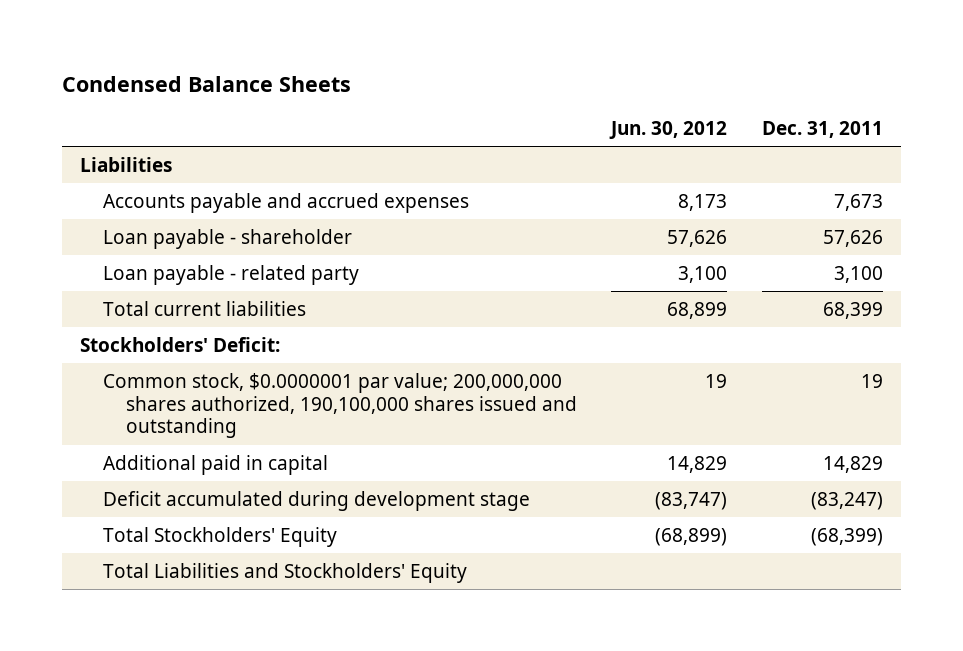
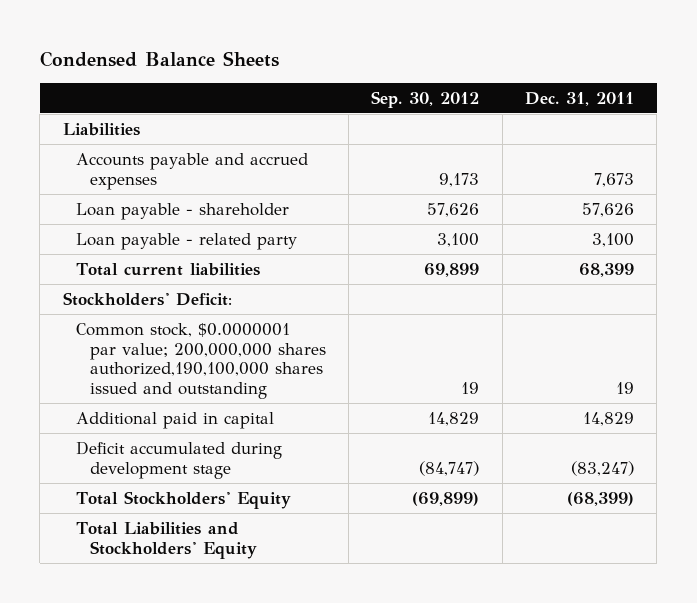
- | Jun. 30, 2012 | Dec. 31, 2011
+ | Sep. 30, 2012 | Dec. 31, 2011
- Common stock, $0.0000001 par value; 200,000,000 shares authorized, 190,100,000 shares issued and outstanding | 19 | 19
+ Common stock, $0.0000001 par value; 200,000,000 shares authorized,190,100,000 shares issued and outstanding | 19 | 19

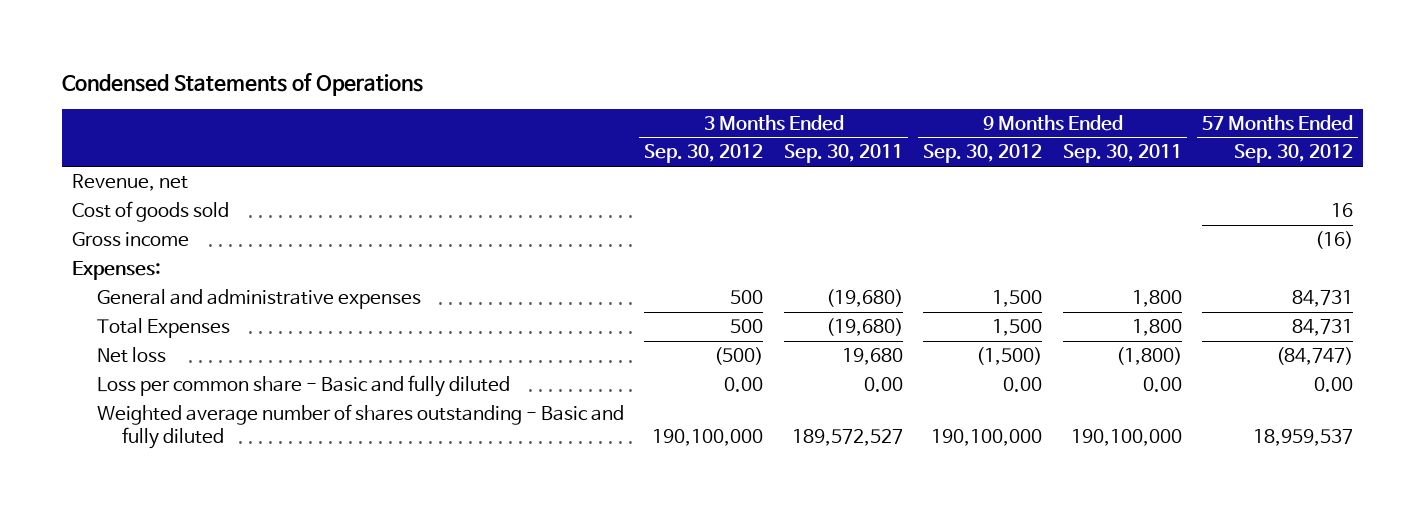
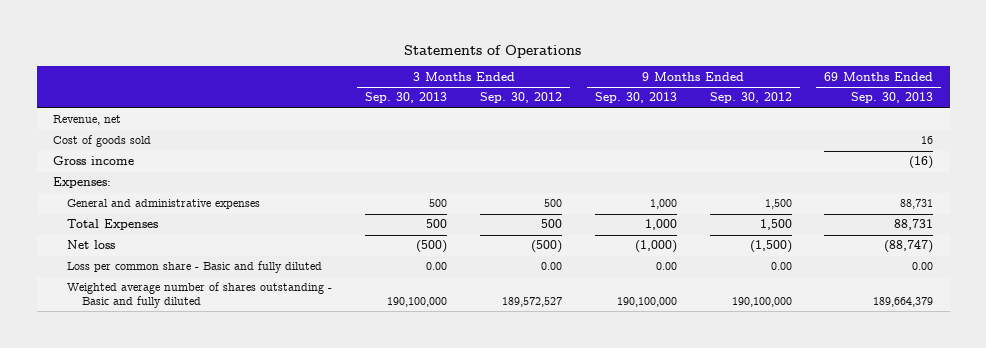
- Condensed Statements of Operations
+ Statements of Operations
- | 3 Months Ended Sep. 30, 2012 | 3 Months Ended Sep. 30, 2011 | 9 Months Ended Sep. 30, 2012 | 9 Months Ended Sep. 30, 2011 | 57 Months Ended Sep. 30, 2012
+ | 3 Months Ended Sep. 30, 2013 | 3 Months Ended Sep. 30, 2012 | 9 Months Ended Sep. 30, 2013 | 9 Months Ended Sep. 30, 2012 | 69 Months Ended Sep. 30, 2013
- Weighted average number of shares outstanding - Basic and fully diluted | 190,100,000 | 189,572,527 | 190,100,000 | 190,100,000 | 18,959,537
+ Weighted average number of shares outstanding - Basic and fully diluted | 190,100,000 | 189,572,527 | 190,100,000 | 190,100,000 | 189,664,379

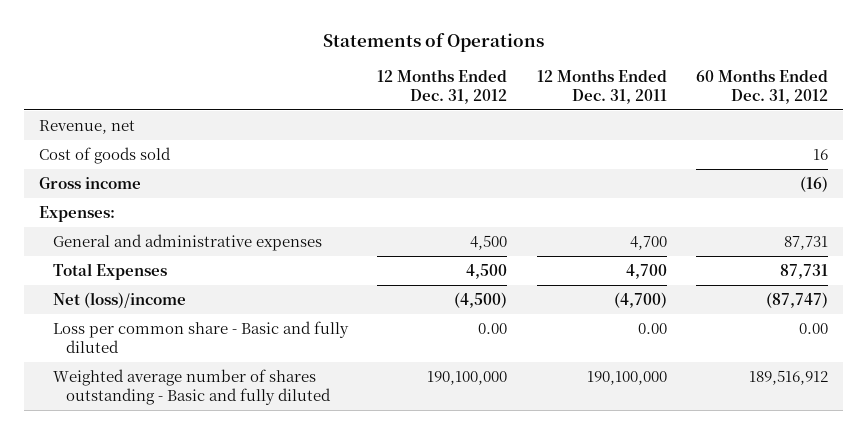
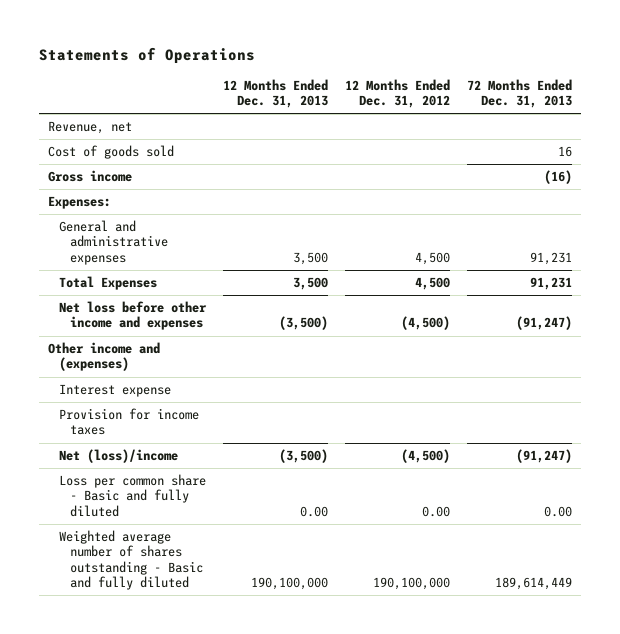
- | 12 Months Ended Dec. 31, 2012 | 12 Months Ended Dec. 31, 2011 | 60 Months Ended Dec. 31, 2012
+ | 12 Months Ended Dec. 31, 2013 | 12 Months Ended Dec. 31, 2012 | 72 Months Ended Dec. 31, 2013
+ Net loss before other income and expenses | (3,500) | (4,500) | (91,247)
+ Other income and (expenses)
+ Interest expense
+ Provision for income taxes

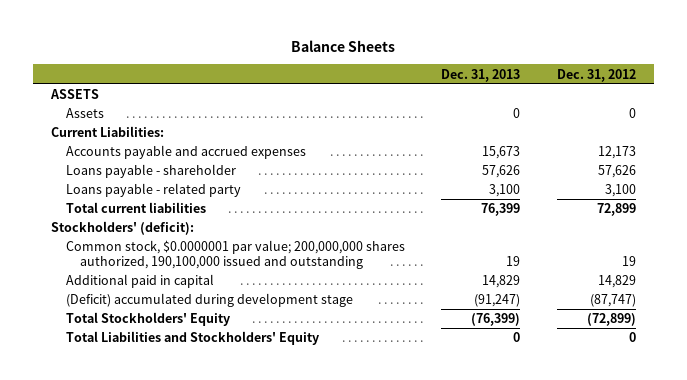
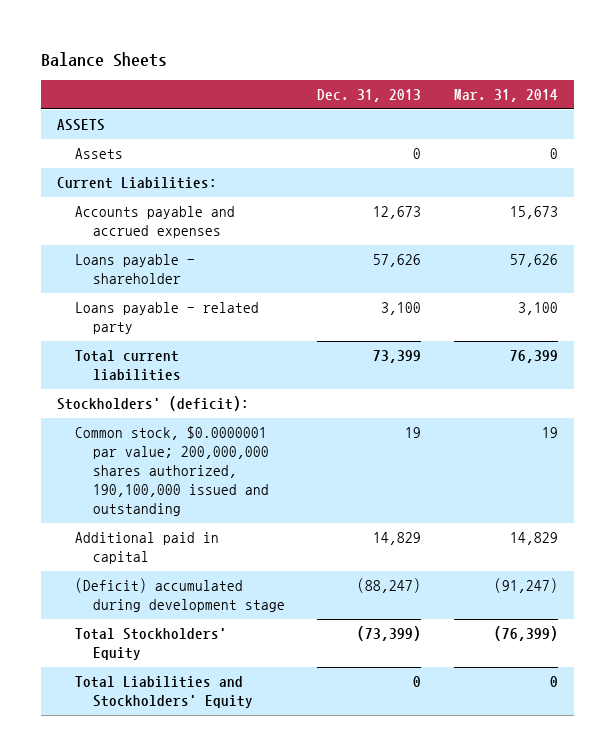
- | Dec. 31, 2013 | Dec. 31, 2012
+ | Dec. 31, 2013 | Mar. 31, 2014
- Accounts payable and accrued expenses | 15,673 | 12,173
+ Accounts payable and accrued expenses | 12,673 | 15,673
- Total current liabilities | 76,399 | 72,899
+ Total current liabilities | 73,399 | 76,399
- (Deficit) accumulated during development stage | (91,247) | (87,747)
- Total Stockholders' Equity | (76,399) | (72,899)
+ (Deficit) accumulated during development stage | (88,247) | (91,247)
+ Total Stockholders' Equity | (73,399) | (76,399)

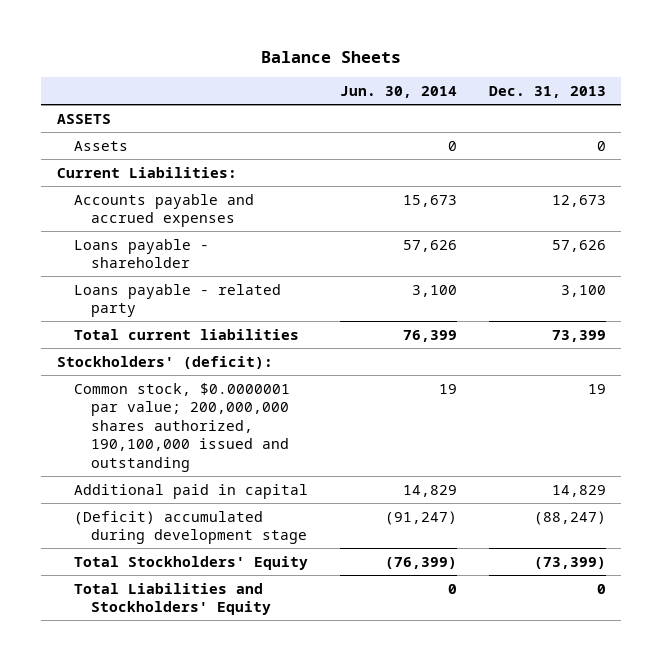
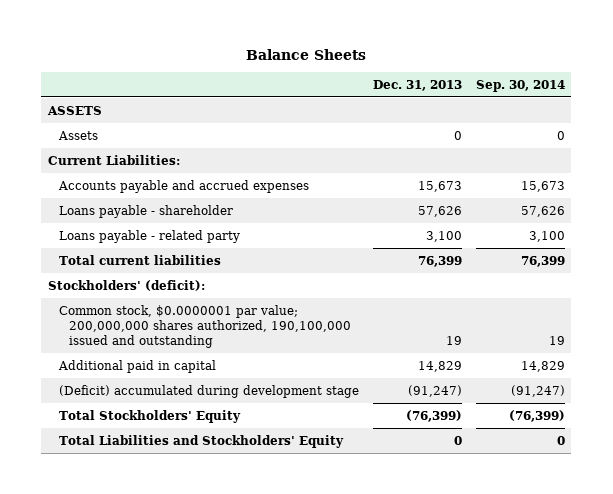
- | Jun. 30, 2014 | Dec. 31, 2013
+ | Dec. 31, 2013 | Sep. 30, 2014
- Accounts payable and accrued expenses | 15,673 | 12,673
+ Accounts payable and accrued expenses | 15,673 | 15,673
- Total current liabilities | 76,399 | 73,399
+ Total current liabilities | 76,399 | 76,399
- (Deficit) accumulated during development stage | (91,247) | (88,247)
- Total Stockholders' Equity | (76,399) | (73,399)
+ (Deficit) accumulated during development stage | (91,247) | (91,247)
+ Total Stockholders' Equity | (76,399) | (76,399)

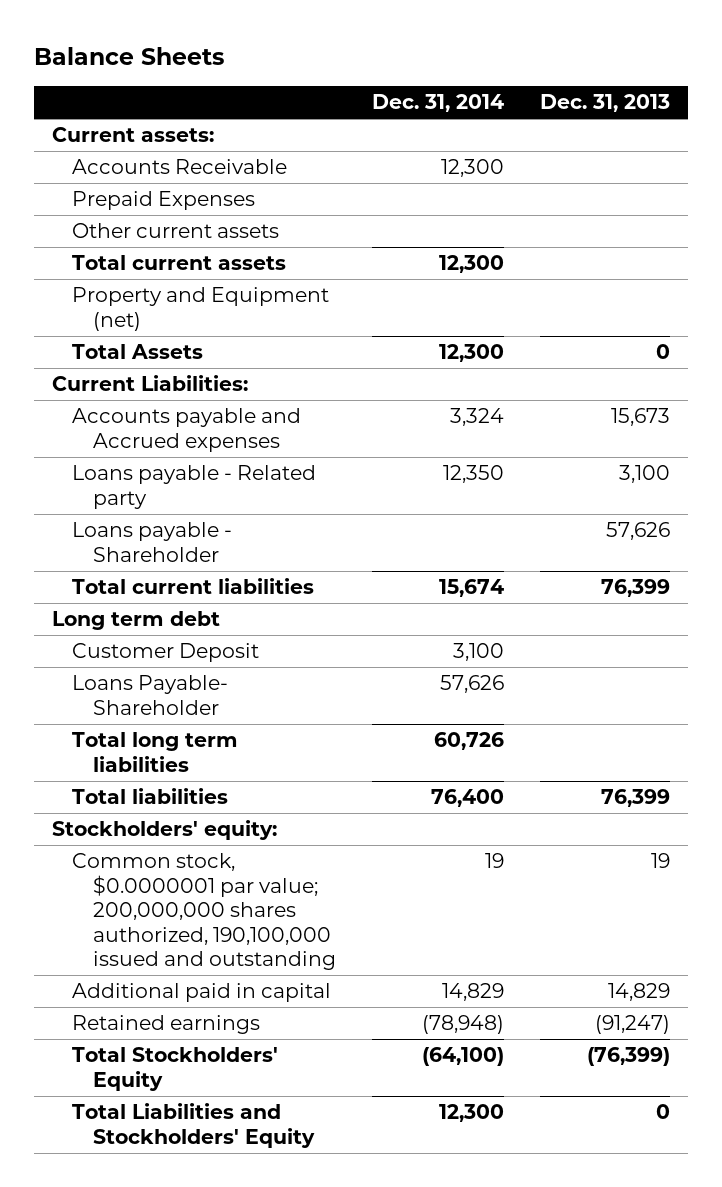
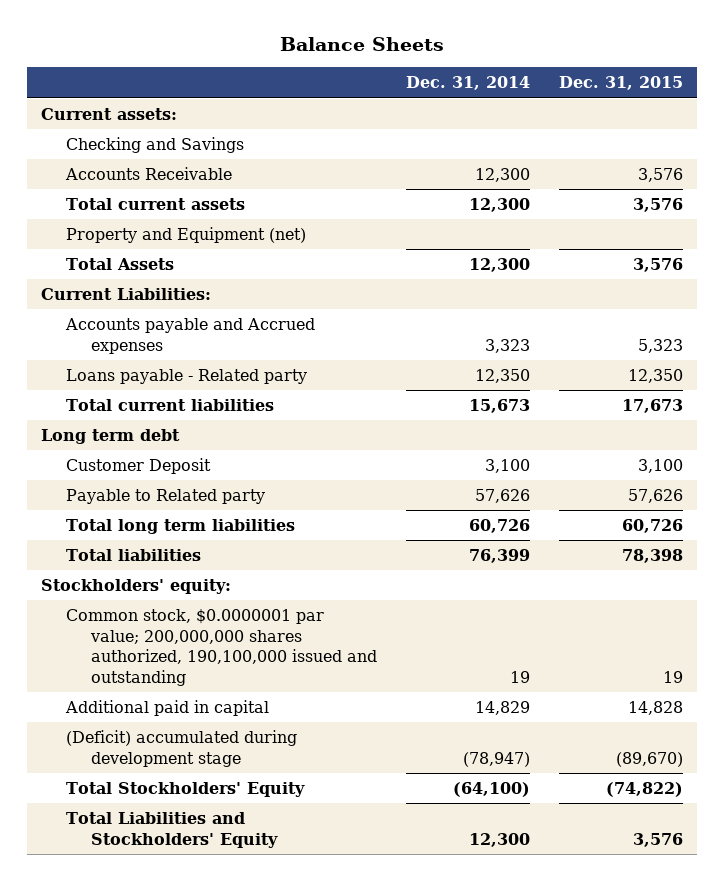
- | Dec. 31, 2014 | Dec. 31, 2013
+ | Dec. 31, 2014 | Dec. 31, 2015
+ Checking and Savings
- Prepaid Expenses
- Other current assets
- Accounts payable and Accrued expenses | 3,324 | 15,673
+ Accounts payable and Accrued expenses | 3,323 | 5,323
- Loans payable - Shareholder | | 57,626
- Total current liabilities | 15,674 | 76,399
+ Total current liabilities | 15,673 | 17,673
- Loans Payable- Shareholder | 57,626 |
+ Payable to Related party | 57,626 | 57,626
- Total liabilities | 76,400 | 76,399
+ Total liabilities | 76,399 | 78,398
- Retained earnings | (78,948) | (91,247)
+ (Deficit) accumulated during development stage | (78,947) | (89,670)

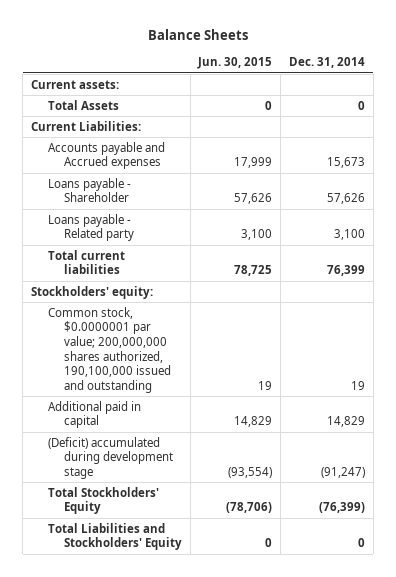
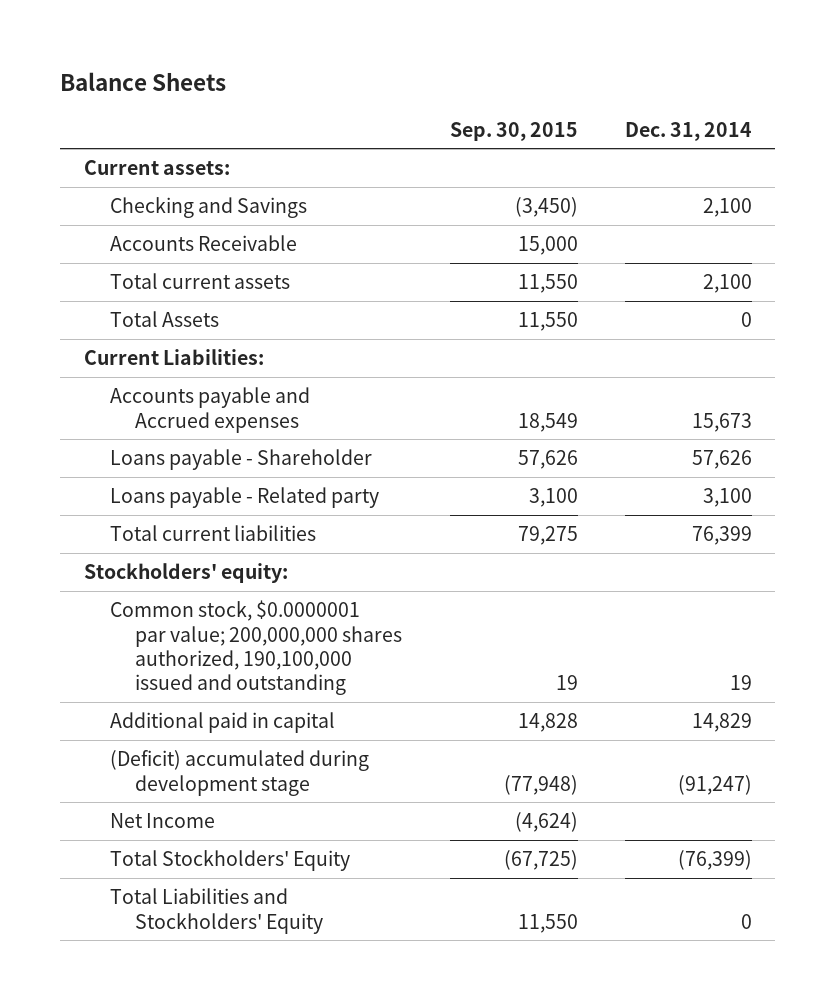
- | Jun. 30, 2015 | Dec. 31, 2014
+ | Sep. 30, 2015 | Dec. 31, 2014
+ Checking and Savings | (3,450) | 2,100
+ Accounts Receivable | 15,000 |
+ Total current assets | 11,550 | 2,100
+ Net Income | (4,624) |

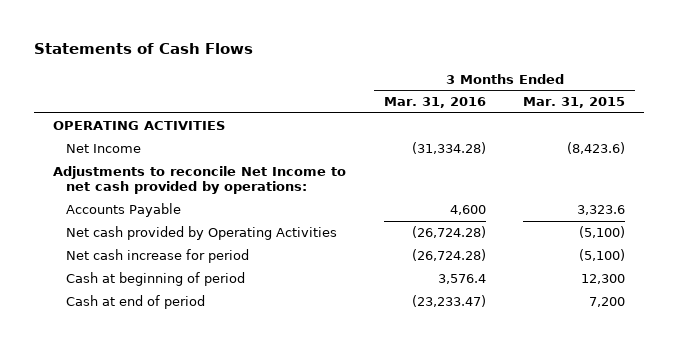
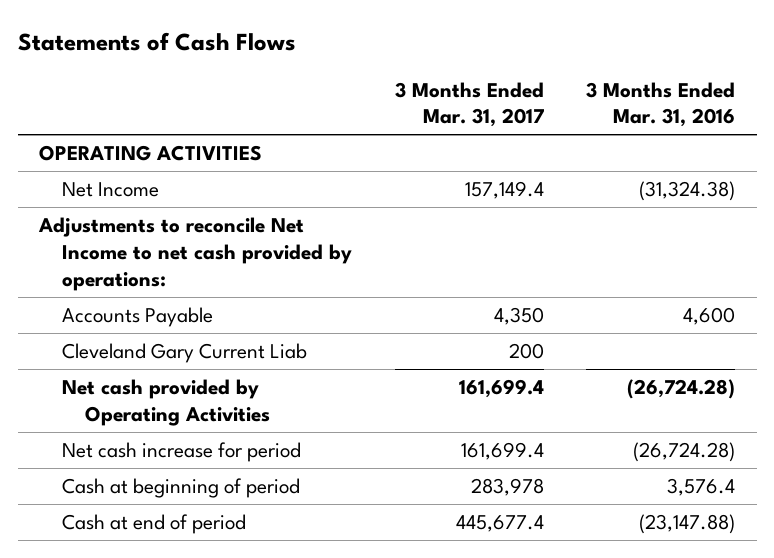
- | 3 Months Ended Mar. 31, 2016 | 3 Months Ended Mar. 31, 2015
+ | 3 Months Ended Mar. 31, 2017 | 3 Months Ended Mar. 31, 2016
- Net Income | (31,334.28) | (8,423.6)
+ Net Income | 157,149.4 | (31,324.38)
+ Cleveland Gary Current Liab | 200 |
- Cash at end of period | (23,233.47) | 7,200
+ Cash at end of period | 445,677.4 | (23,147.88)

